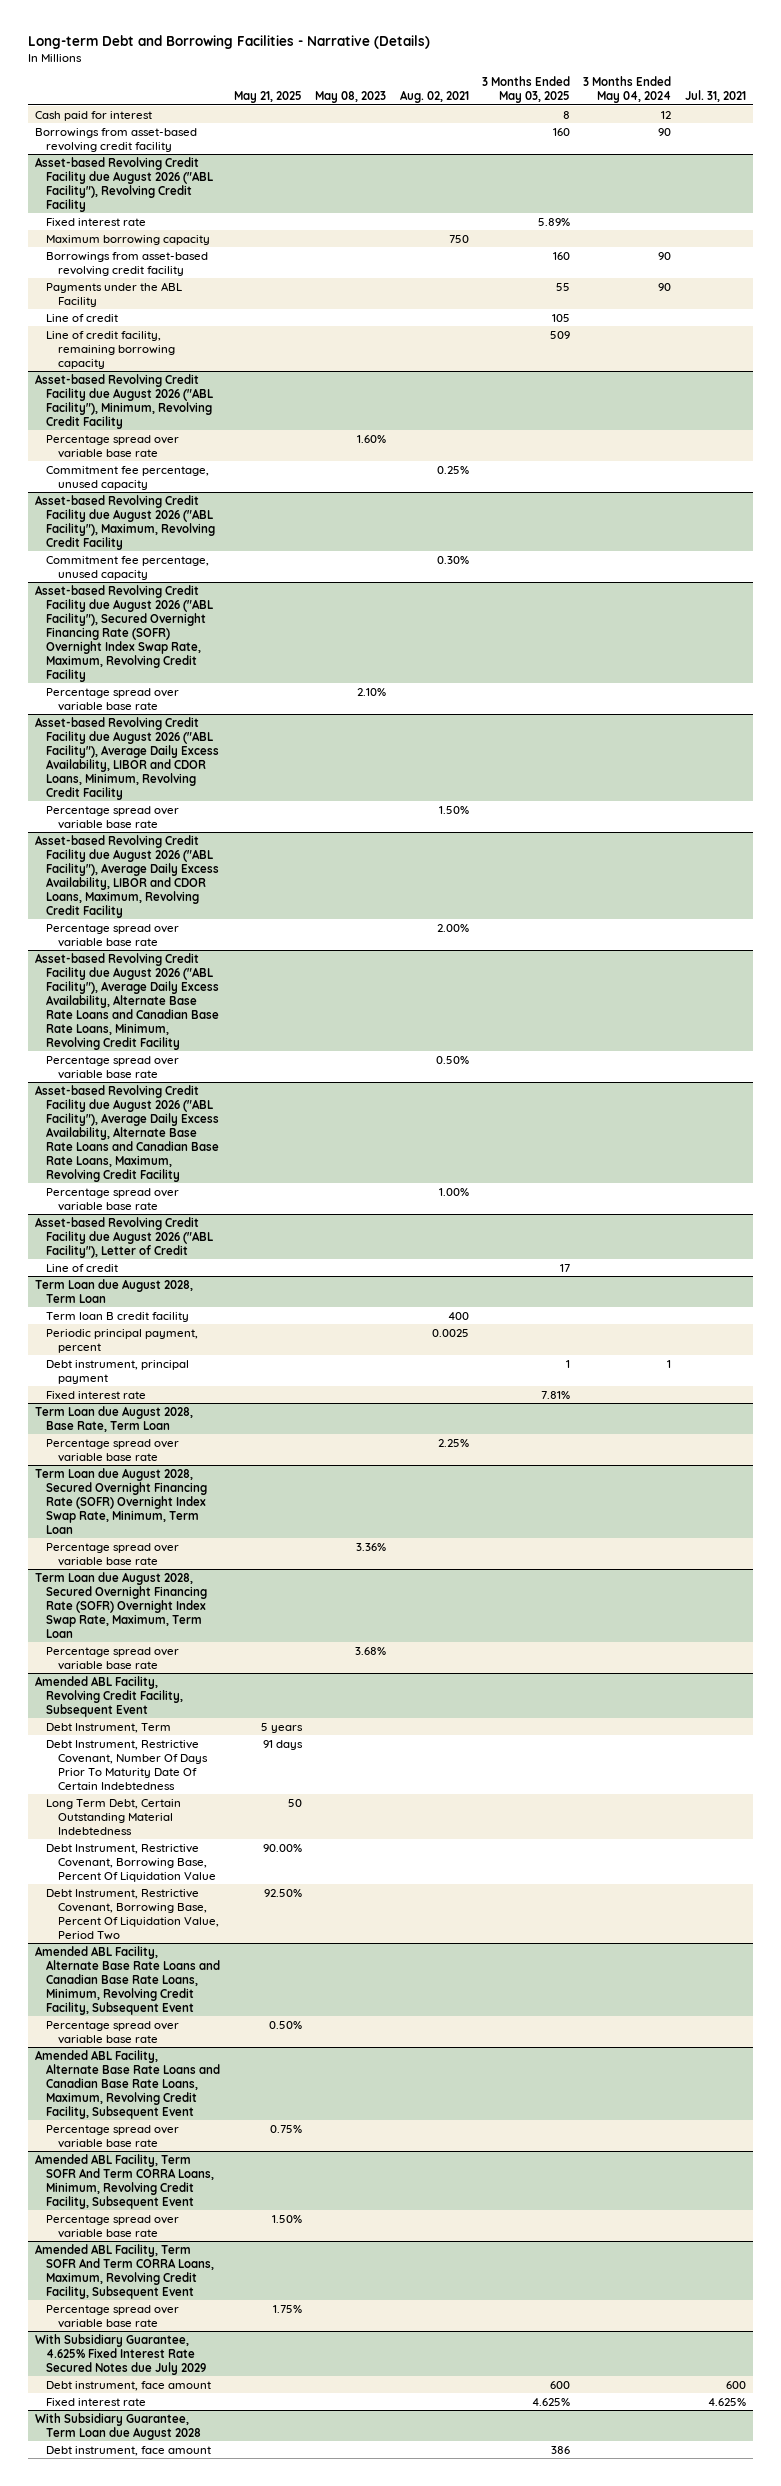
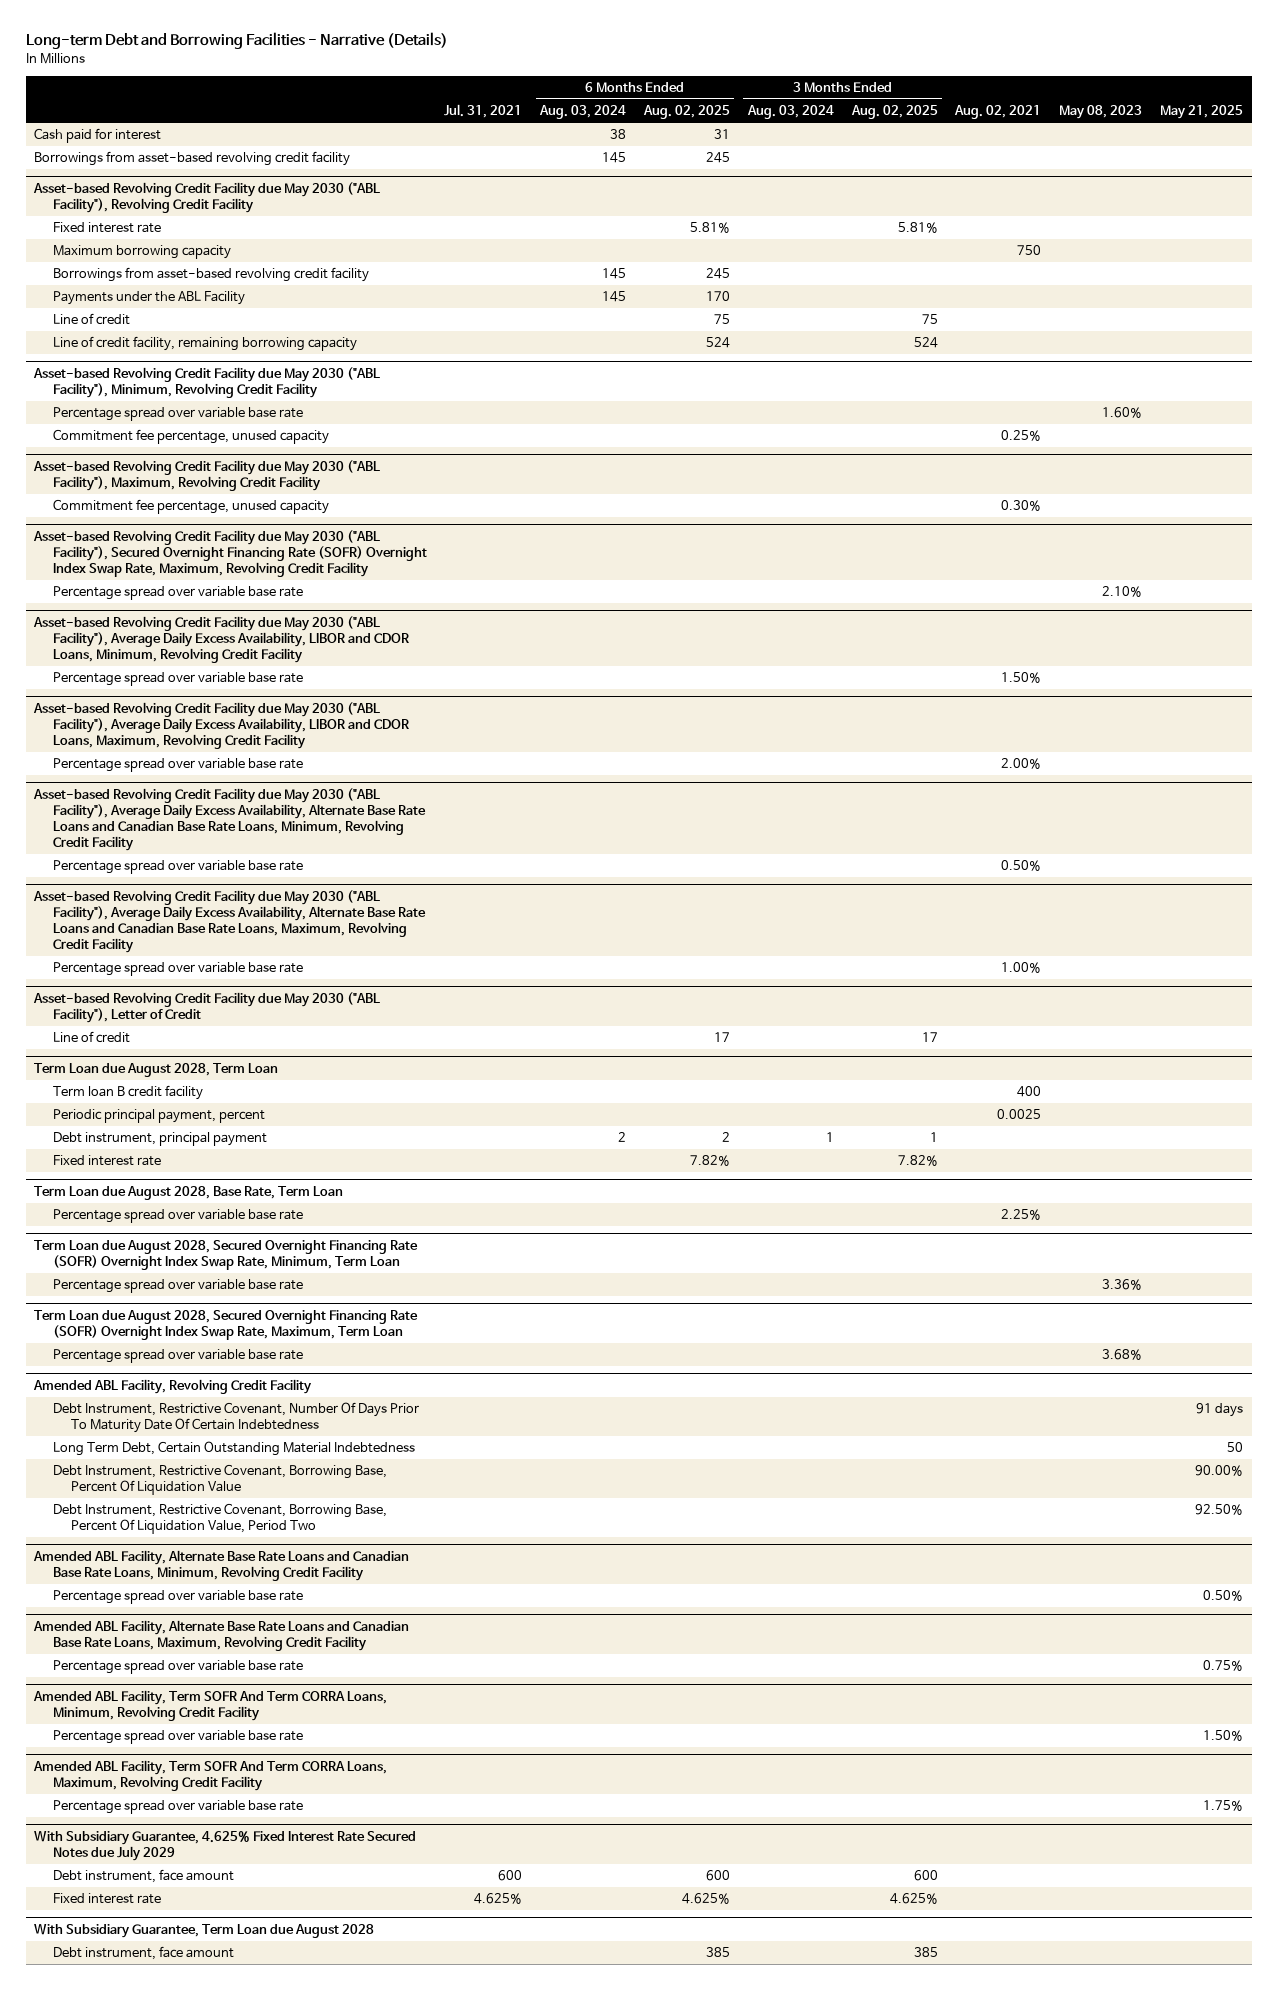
- | May 21, 2025 | May 08, 2023 | Aug. 02, 2021 | 3 Months Ended May 03, 2025 | 3 Months Ended May 04, 2024 | Jul. 31, 2021
+ | Jul. 31, 2021 | 6 Months Ended Aug. 03, 2024 | 6 Months Ended Aug. 02, 2025 | 3 Months Ended Aug. 03, 2024 | 3 Months Ended Aug. 02, 2025 | Aug. 02, 2021 | May 08, 2023 | May 21, 2025
- Asset-based Revolving Credit Facility due August 2026 ("ABL Facility"), Revolving Credit Facility
+ Asset-based Revolving Credit Facility due May 2030 ("ABL Facility"), Revolving Credit Facility
- Asset-based Revolving Credit Facility due August 2026 ("ABL Facility"), Minimum, Revolving Credit Facility
+ Asset-based Revolving Credit Facility due May 2030 ("ABL Facility"), Minimum, Revolving Credit Facility
- Asset-based Revolving Credit Facility due August 2026 ("ABL Facility"), Maximum, Revolving Credit Facility
+ Asset-based Revolving Credit Facility due May 2030 ("ABL Facility"), Maximum, Revolving Credit Facility
- Asset-based Revolving Credit Facility due August 2026 ("ABL Facility"), Secured Overnight Financing Rate (SOFR) Overnight Index Swap Rate, Maximum, Revolving Credit Facility
+ Asset-based Revolving Credit Facility due May 2030 ("ABL Facility"), Secured Overnight Financing Rate (SOFR) Overnight Index Swap Rate, Maximum, Revolving Credit Facility
- Asset-based Revolving Credit Facility due August 2026 ("ABL Facility"), Average Daily Excess Availability, LIBOR and CDOR Loans, Minimum, Revolving Credit Facility
+ Asset-based Revolving Credit Facility due May 2030 ("ABL Facility"), Average Daily Excess Availability, LIBOR and CDOR Loans, Minimum, Revolving Credit Facility
- Asset-based Revolving Credit Facility due August 2026 ("ABL Facility"), Average Daily Excess Availability, LIBOR and CDOR Loans, Maximum, Revolving Credit Facility
+ Asset-based Revolving Credit Facility due May 2030 ("ABL Facility"), Average Daily Excess Availability, LIBOR and CDOR Loans, Maximum, Revolving Credit Facility
- Asset-based Revolving Credit Facility due August 2026 ("ABL Facility"), Average Daily Excess Availability, Alternate Base Rate Loans and Canadian Base Rate Loans, Minimum, Revolving Credit Facility
+ Asset-based Revolving Credit Facility due May 2030 ("ABL Facility"), Average Daily Excess Availability, Alternate Base Rate Loans and Canadian Base Rate Loans, Minimum, Revolving Credit Facility
- Asset-based Revolving Credit Facility due August 2026 ("ABL Facility"), Average Daily Excess Availability, Alternate Base Rate Loans and Canadian Base Rate Loans, Maximum, Revolving Credit Facility
+ Asset-based Revolving Credit Facility due May 2030 ("ABL Facility"), Average Daily Excess Availability, Alternate Base Rate Loans and Canadian Base Rate Loans, Maximum, Revolving Credit Facility
- Asset-based Revolving Credit Facility due August 2026 ("ABL Facility"), Letter of Credit
+ Asset-based Revolving Credit Facility due May 2030 ("ABL Facility"), Letter of Credit
- Amended ABL Facility, Revolving Credit Facility, Subsequent Event
- Debt Instrument, Term | 5 years | | | | |
+ Amended ABL Facility, Revolving Credit Facility
- Amended ABL Facility, Alternate Base Rate Loans and Canadian Base Rate Loans, Minimum, Revolving Credit Facility, Subsequent Event
+ Amended ABL Facility, Alternate Base Rate Loans and Canadian Base Rate Loans, Minimum, Revolving Credit Facility
- Amended ABL Facility, Alternate Base Rate Loans and Canadian Base Rate Loans, Maximum, Revolving Credit Facility, Subsequent Event
+ Amended ABL Facility, Alternate Base Rate Loans and Canadian Base Rate Loans, Maximum, Revolving Credit Facility
- Amended ABL Facility, Term SOFR And Term CORRA Loans, Minimum, Revolving Credit Facility, Subsequent Event
+ Amended ABL Facility, Term SOFR And Term CORRA Loans, Minimum, Revolving Credit Facility
- Amended ABL Facility, Term SOFR And Term CORRA Loans, Maximum, Revolving Credit Facility, Subsequent Event
+ Amended ABL Facility, Term SOFR And Term CORRA Loans, Maximum, Revolving Credit Facility

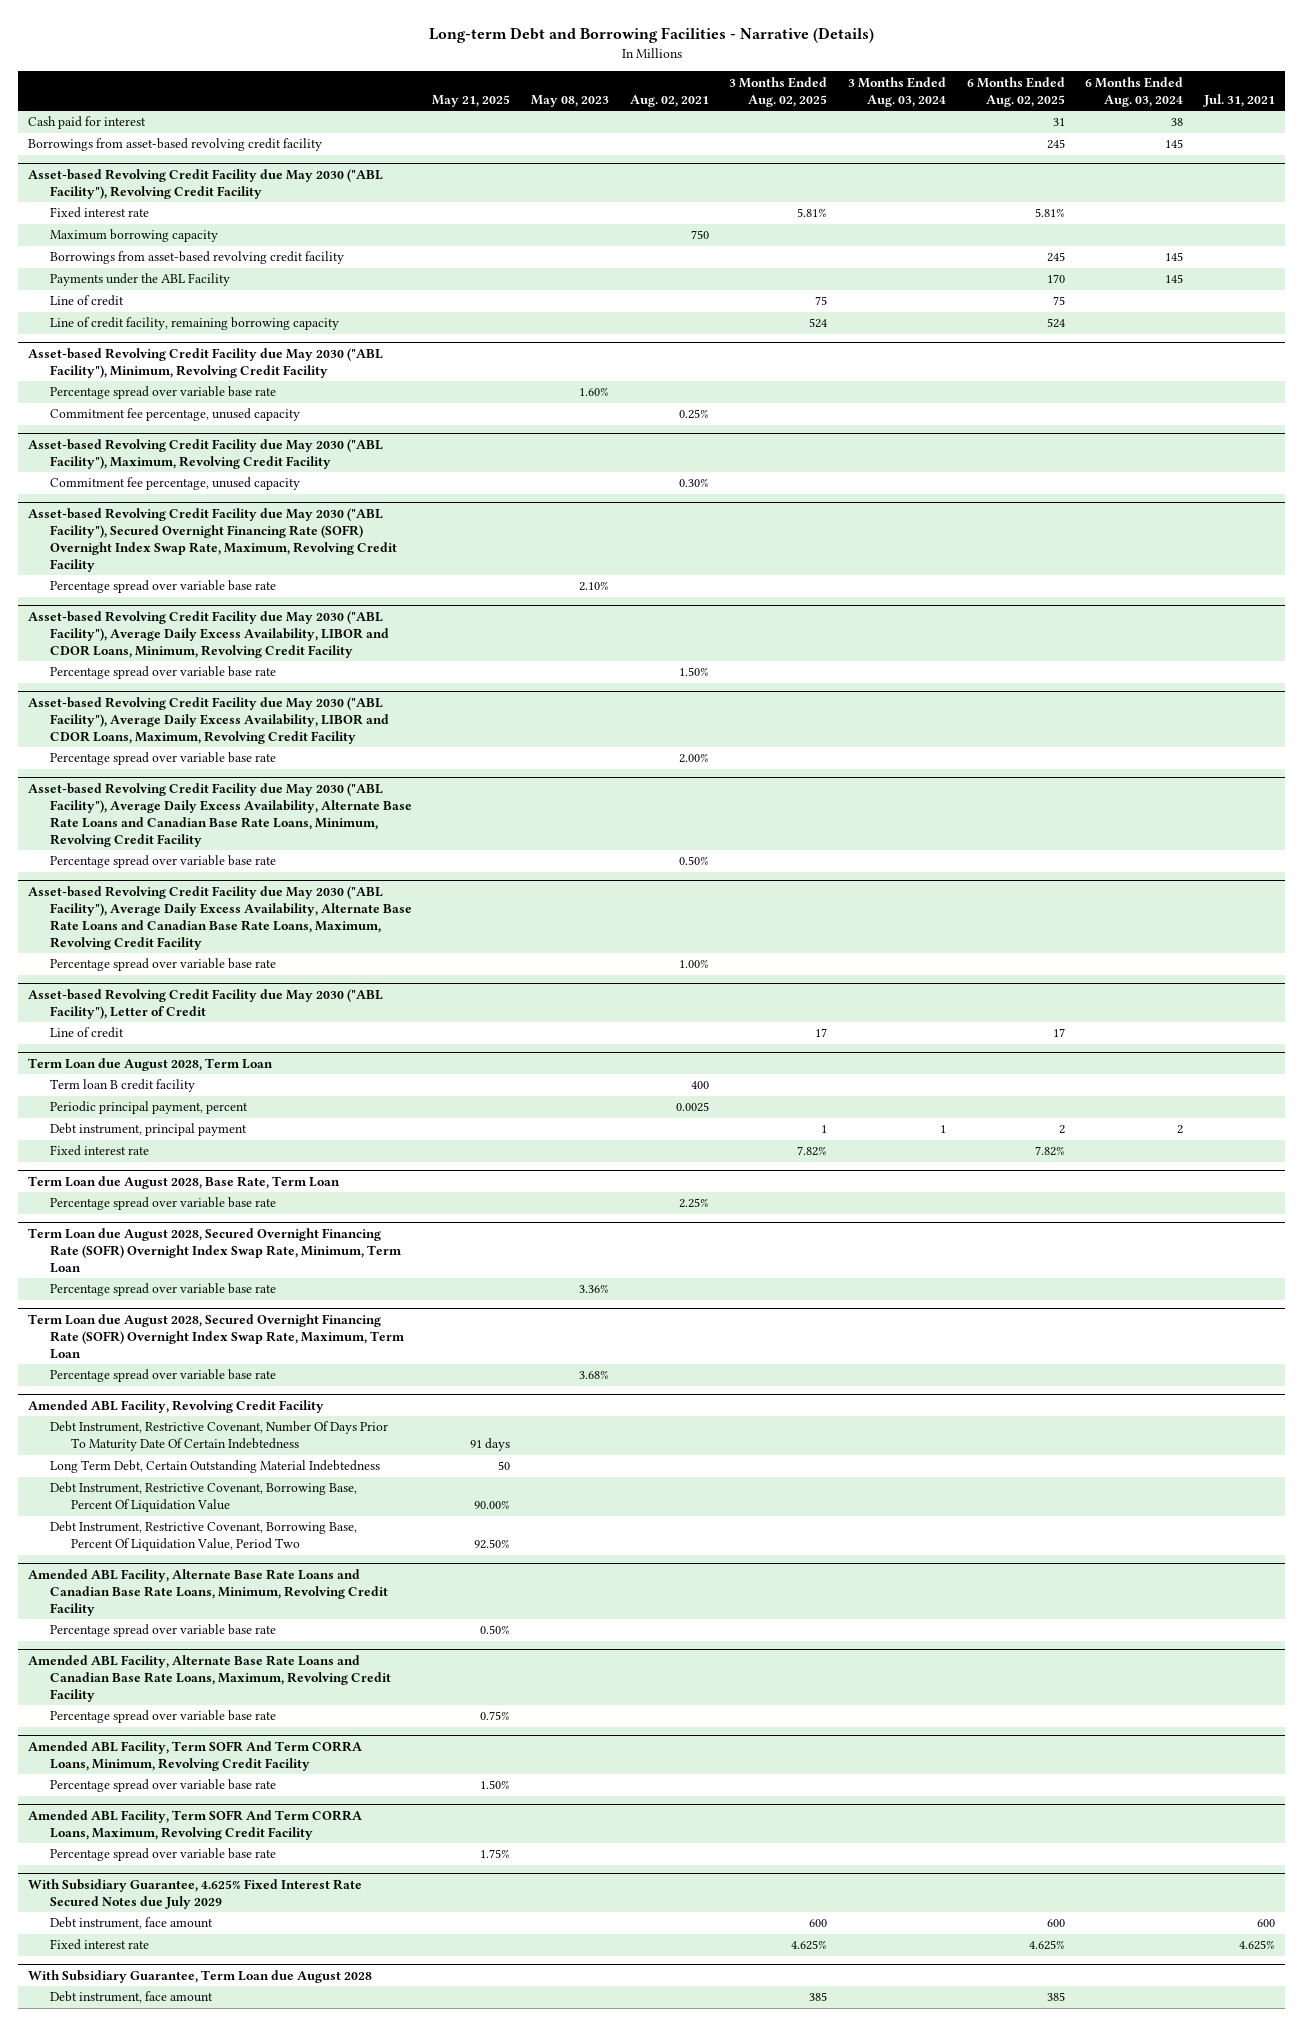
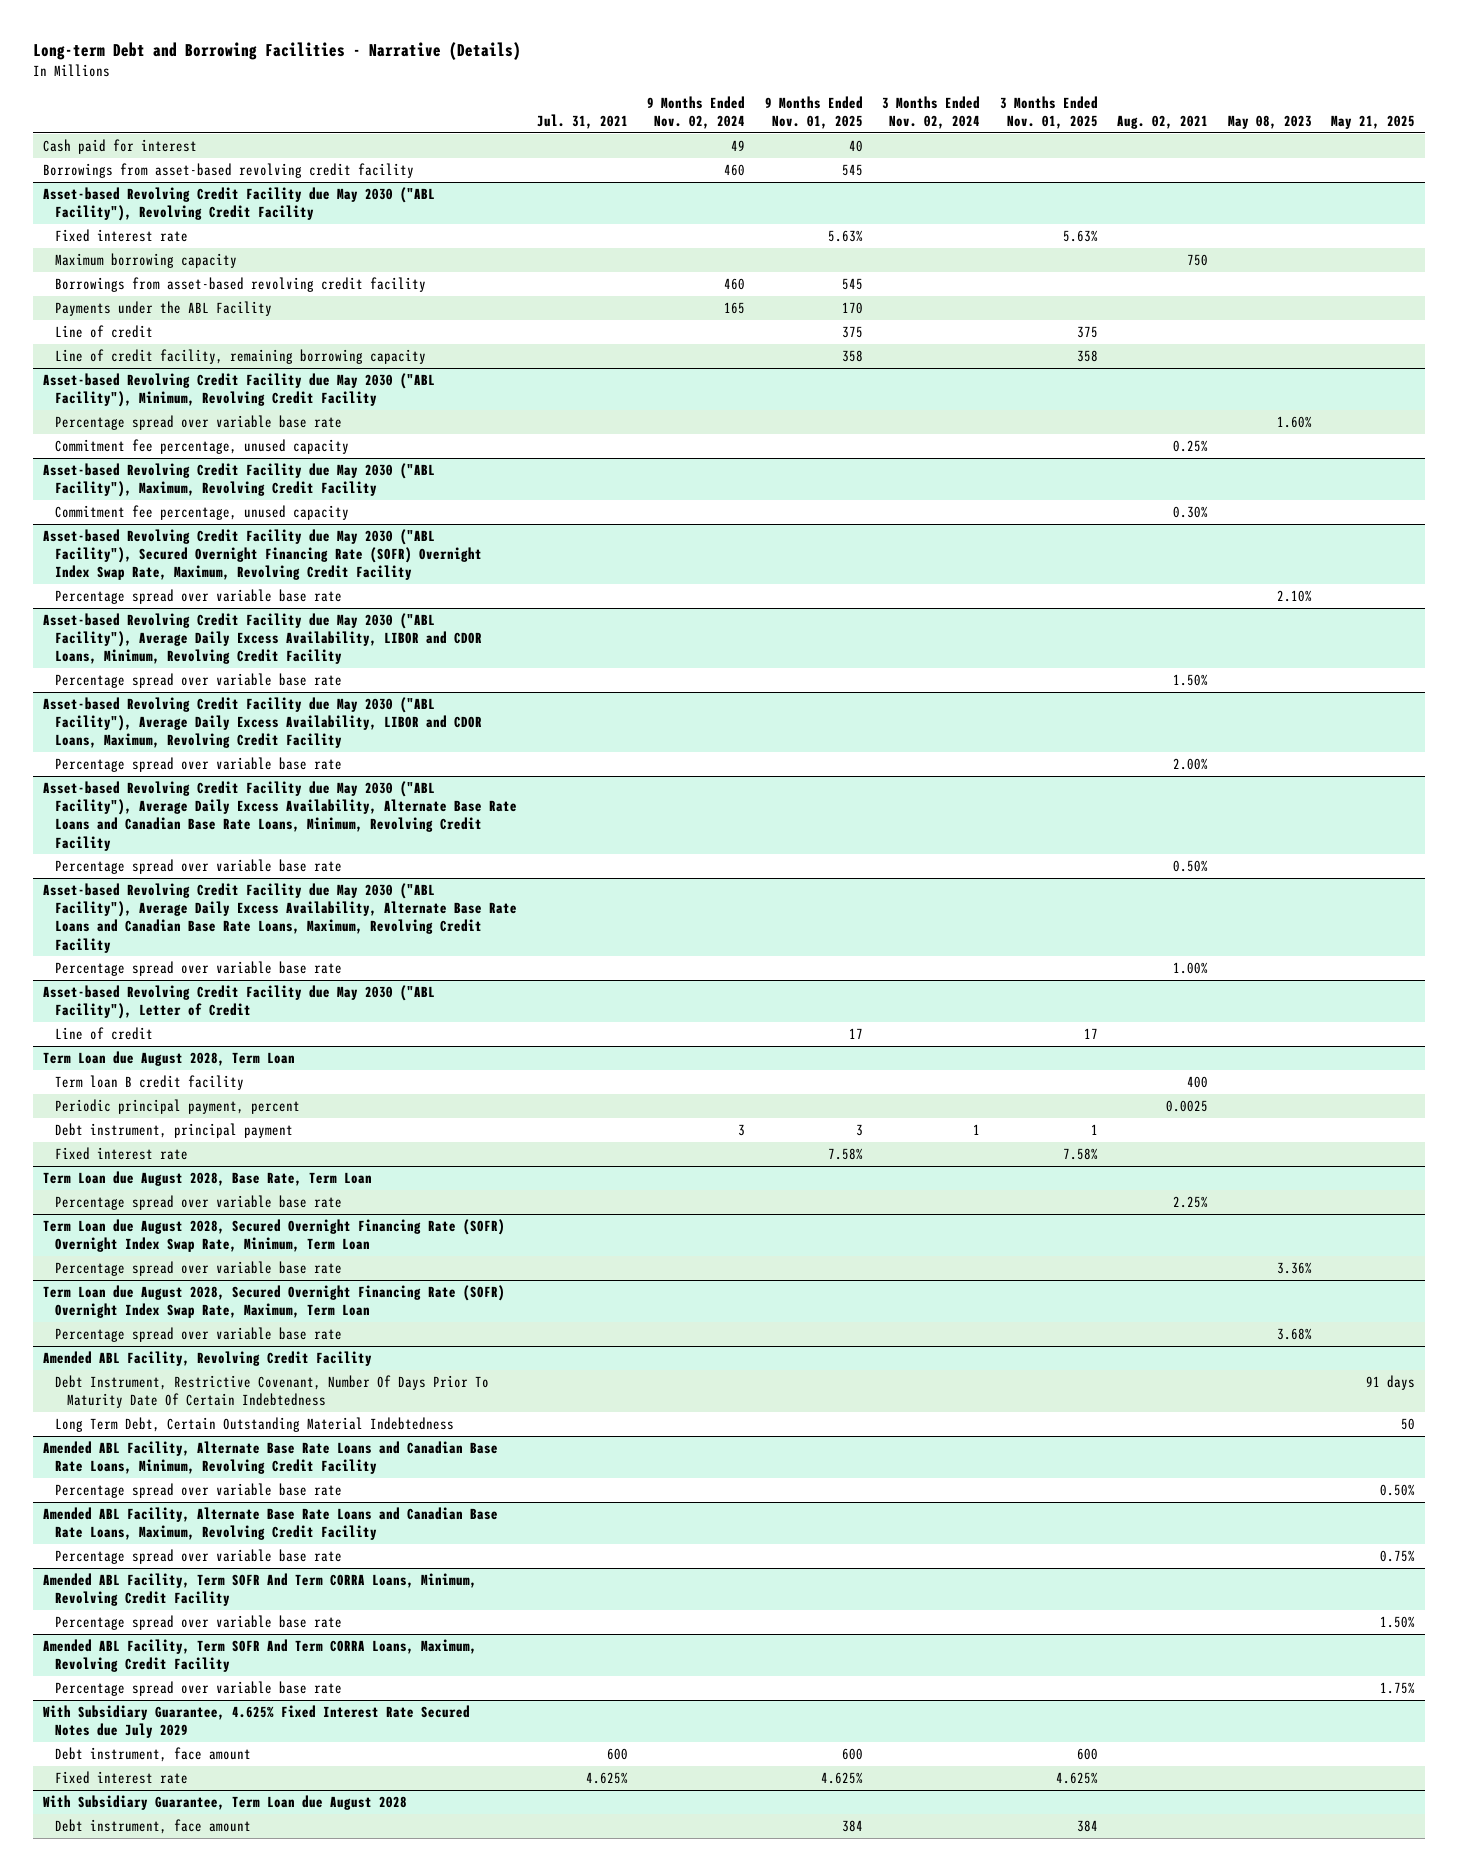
- | May 21, 2025 | May 08, 2023 | Aug. 02, 2021 | 3 Months Ended Aug. 02, 2025 | 3 Months Ended Aug. 03, 2024 | 6 Months Ended Aug. 02, 2025 | 6 Months Ended Aug. 03, 2024 | Jul. 31, 2021
+ | Jul. 31, 2021 | 9 Months Ended Nov. 02, 2024 | 9 Months Ended Nov. 01, 2025 | 3 Months Ended Nov. 02, 2024 | 3 Months Ended Nov. 01, 2025 | Aug. 02, 2021 | May 08, 2023 | May 21, 2025
@ Amended ABL Facility, Revolving Credit Facility
- Debt Instrument, Restrictive Covenant, Borrowing Base, Percent Of Liquidation Value | 90.00% | | | | | | |
- Debt Instrument, Restrictive Covenant, Borrowing Base, Percent Of Liquidation Value, Period Two | 92.50% | | | | | | |

